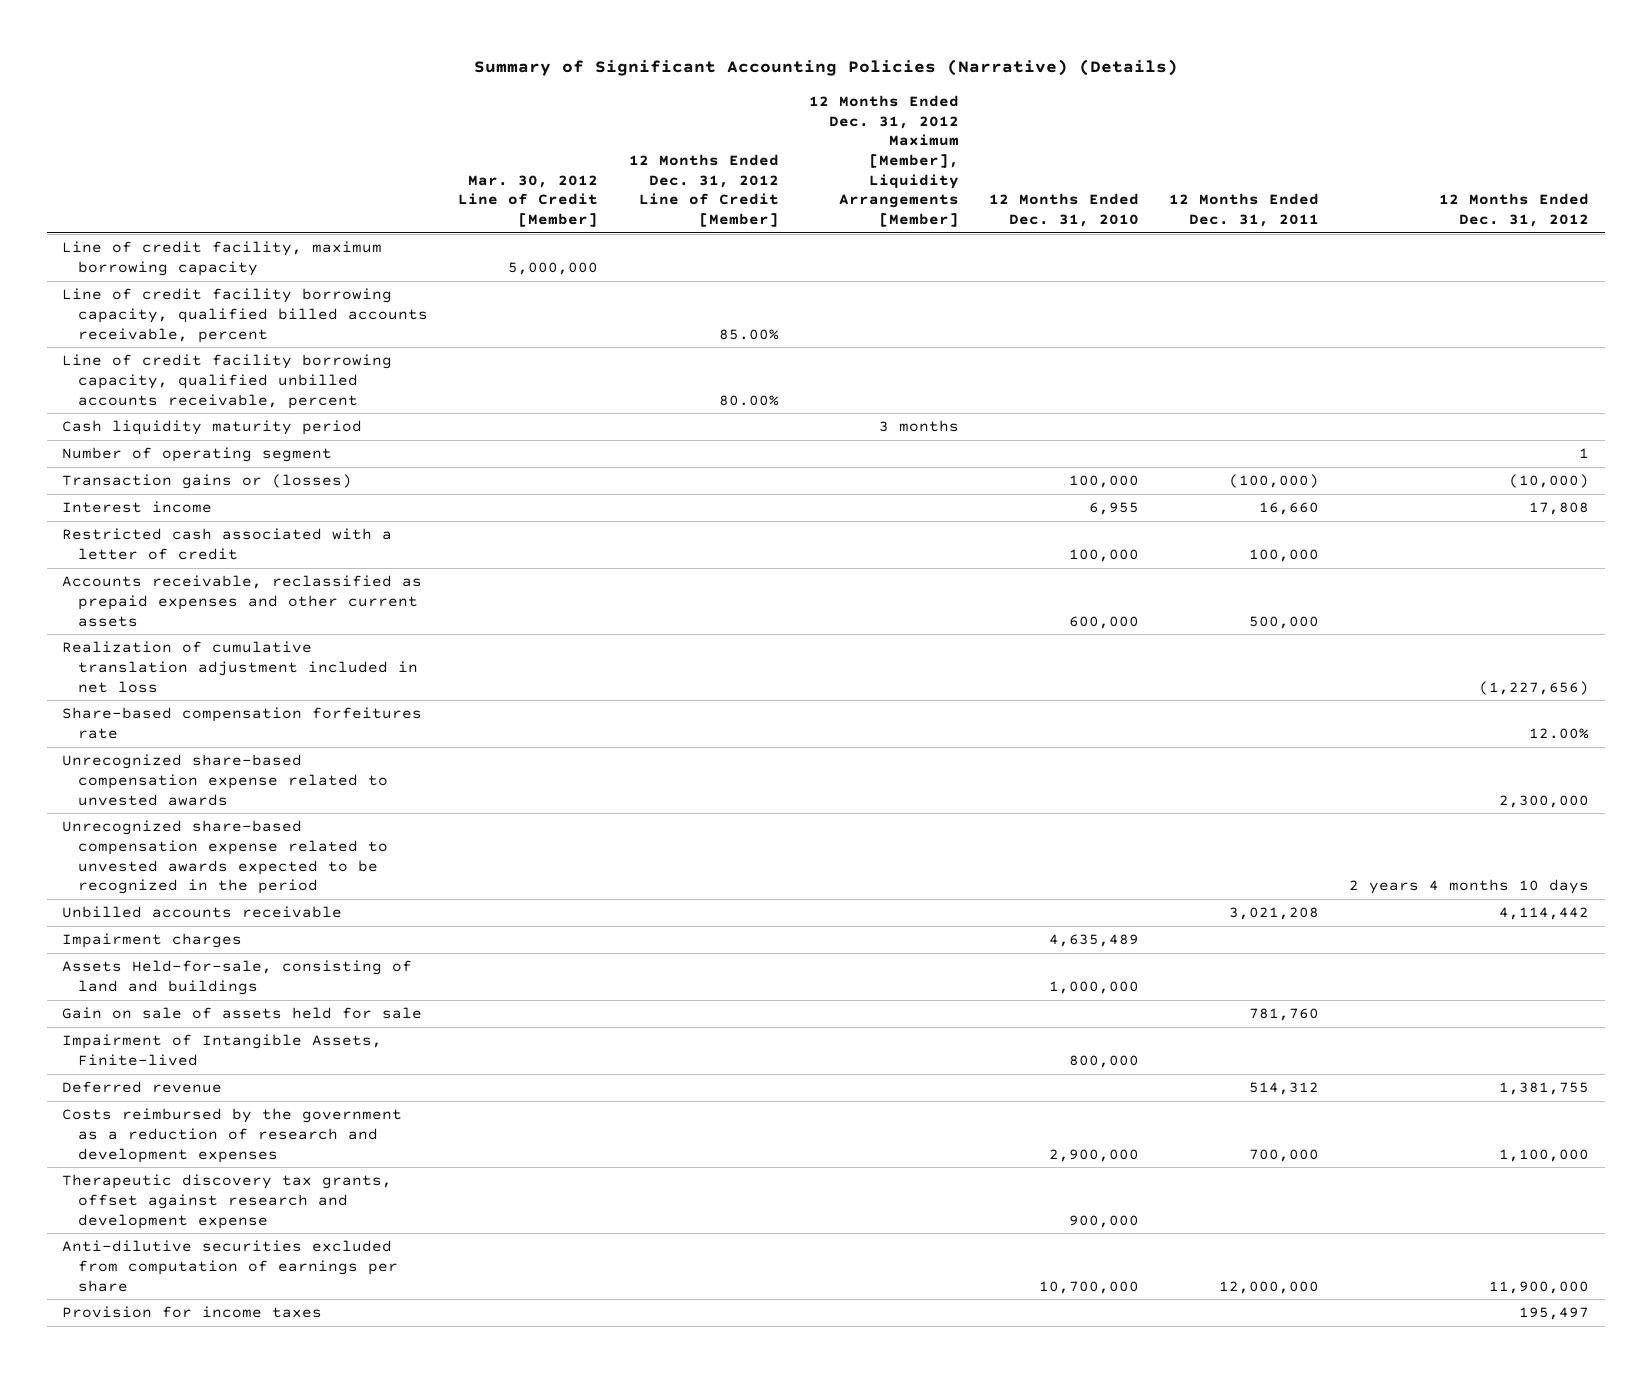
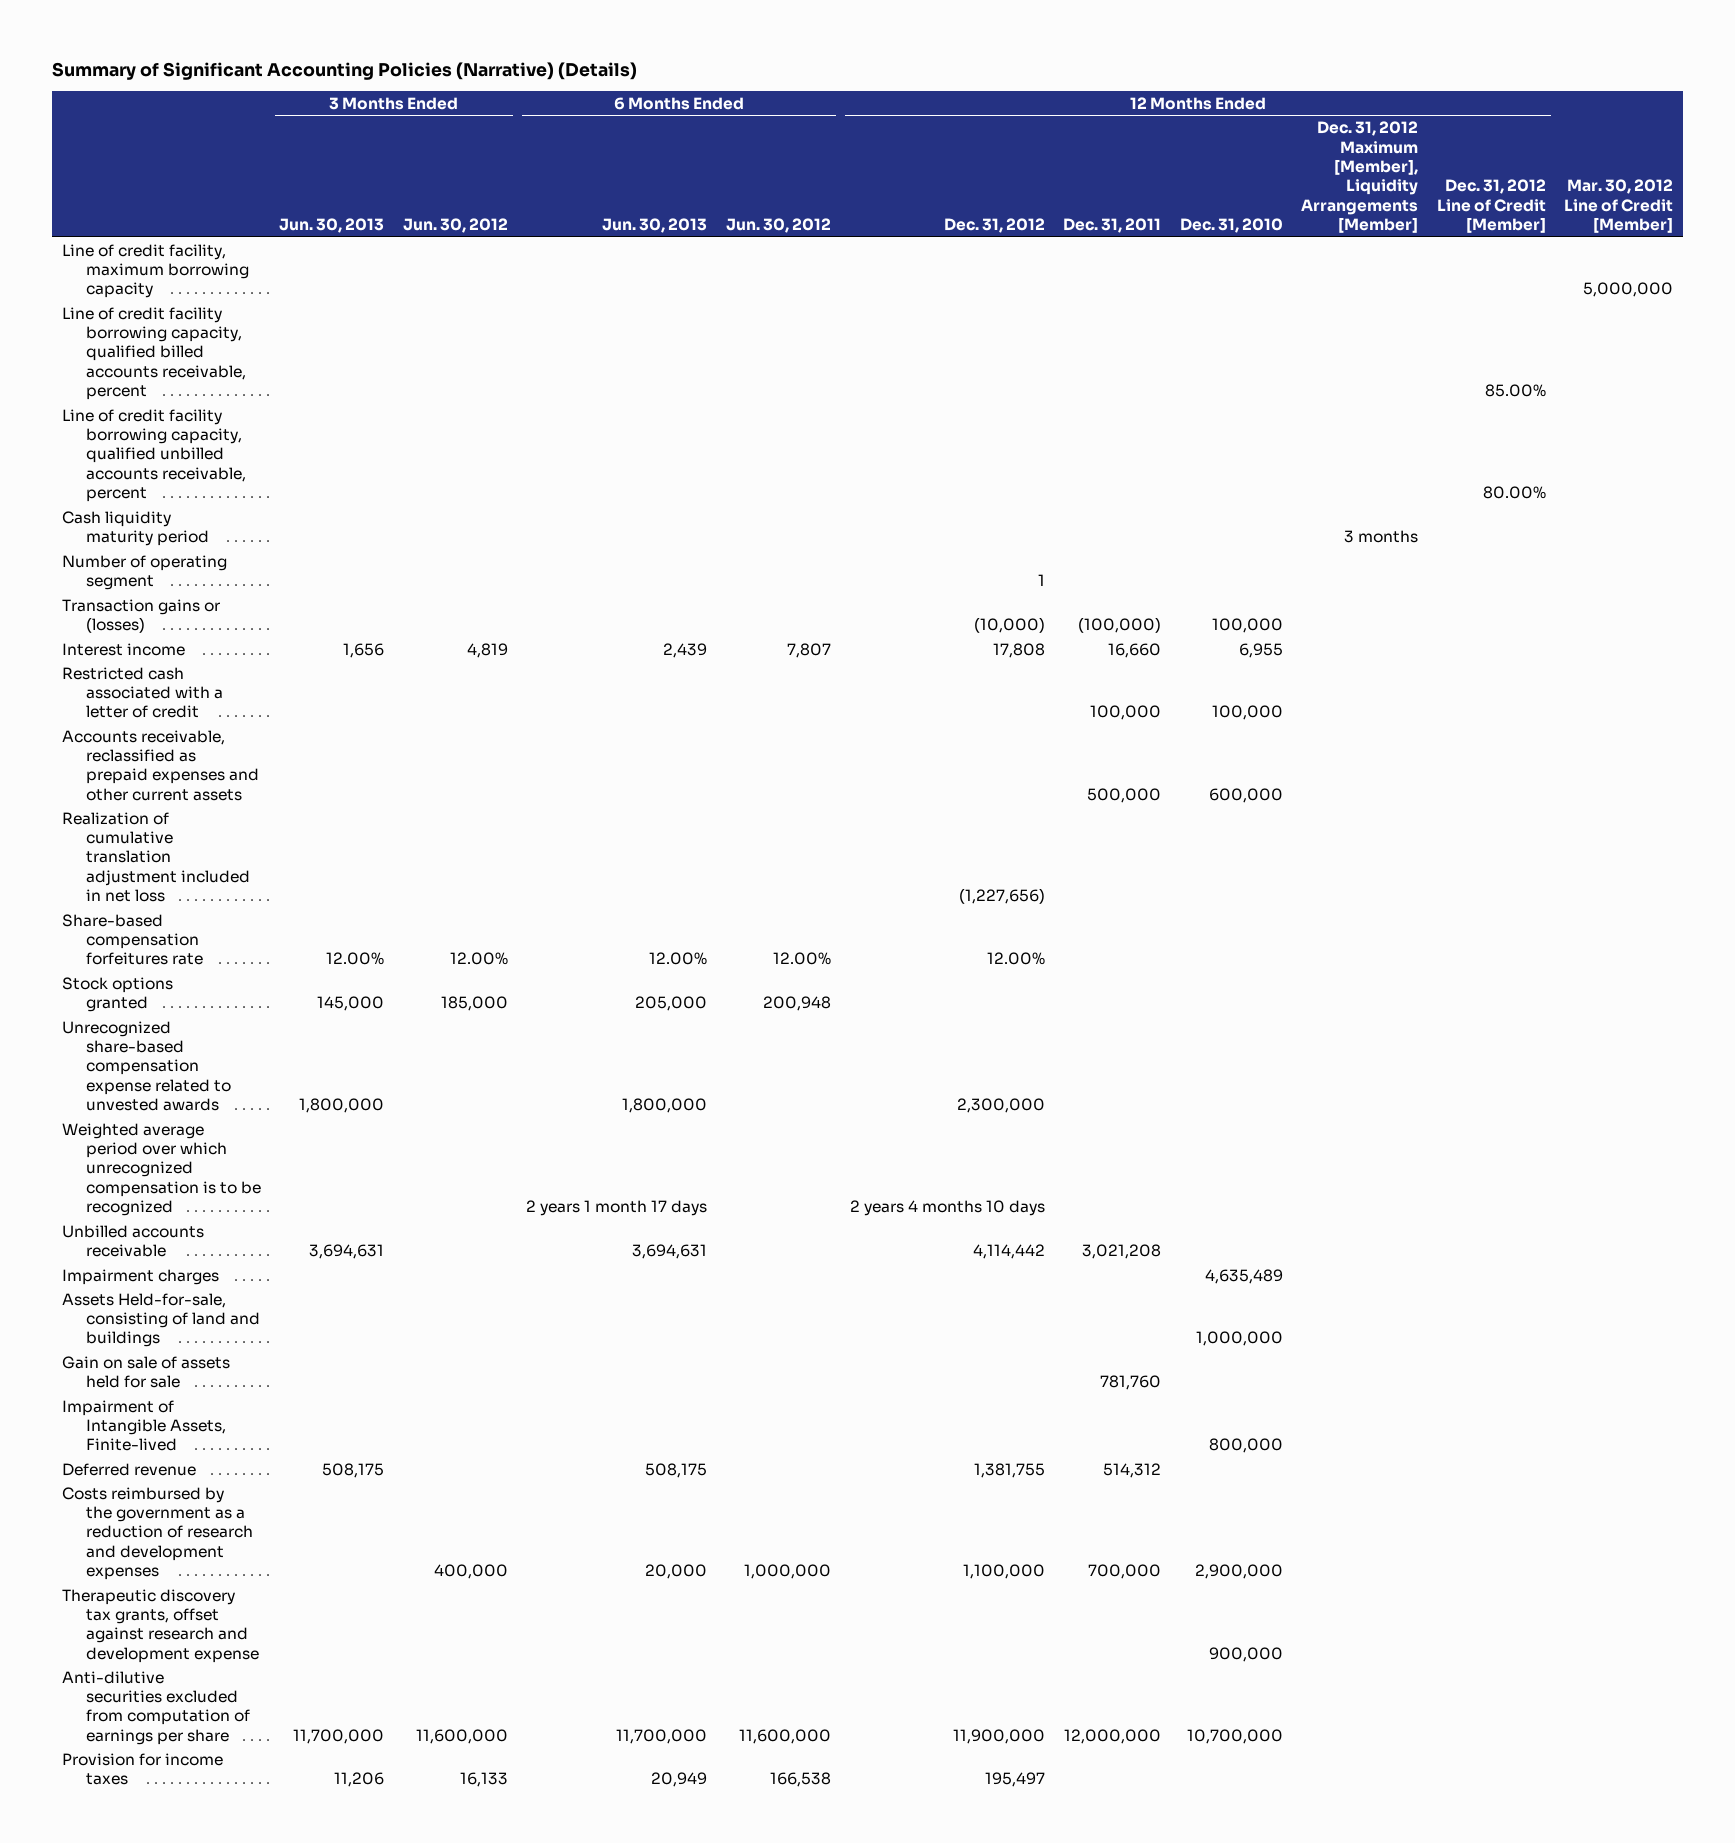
- | Mar. 30, 2012 Line of Credit [Member] | 12 Months Ended Dec. 31, 2012 Line of Credit [Member] | 12 Months Ended Dec. 31, 2012 Maximum [Member], Liquidity Arrangements [Member] | 12 Months Ended Dec. 31, 2010 | 12 Months Ended Dec. 31, 2011 | 12 Months Ended Dec. 31, 2012
+ | 3 Months Ended Jun. 30, 2013 | 3 Months Ended Jun. 30, 2012 | 6 Months Ended Jun. 30, 2013 | 6 Months Ended Jun. 30, 2012 | 12 Months Ended Dec. 31, 2012 | 12 Months Ended Dec. 31, 2011 | 12 Months Ended Dec. 31, 2010 | 12 Months Ended Dec. 31, 2012 Maximum [Member], Liquidity Arrangements [Member] | 12 Months Ended Dec. 31, 2012 Line of Credit [Member] | Mar. 30, 2012 Line of Credit [Member]
+ Stock options granted | 145,000 | 185,000 | 205,000 | 200,948 | | | | | |
- Unrecognized share-based compensation expense related to unvested awards expected to be recognized in the period | | | | | | 2 years 4 months 10 days
+ Weighted average period over which unrecognized compensation is to be recognized | | | 2 years 1 month 17 days | | 2 years 4 months 10 days | | | | |

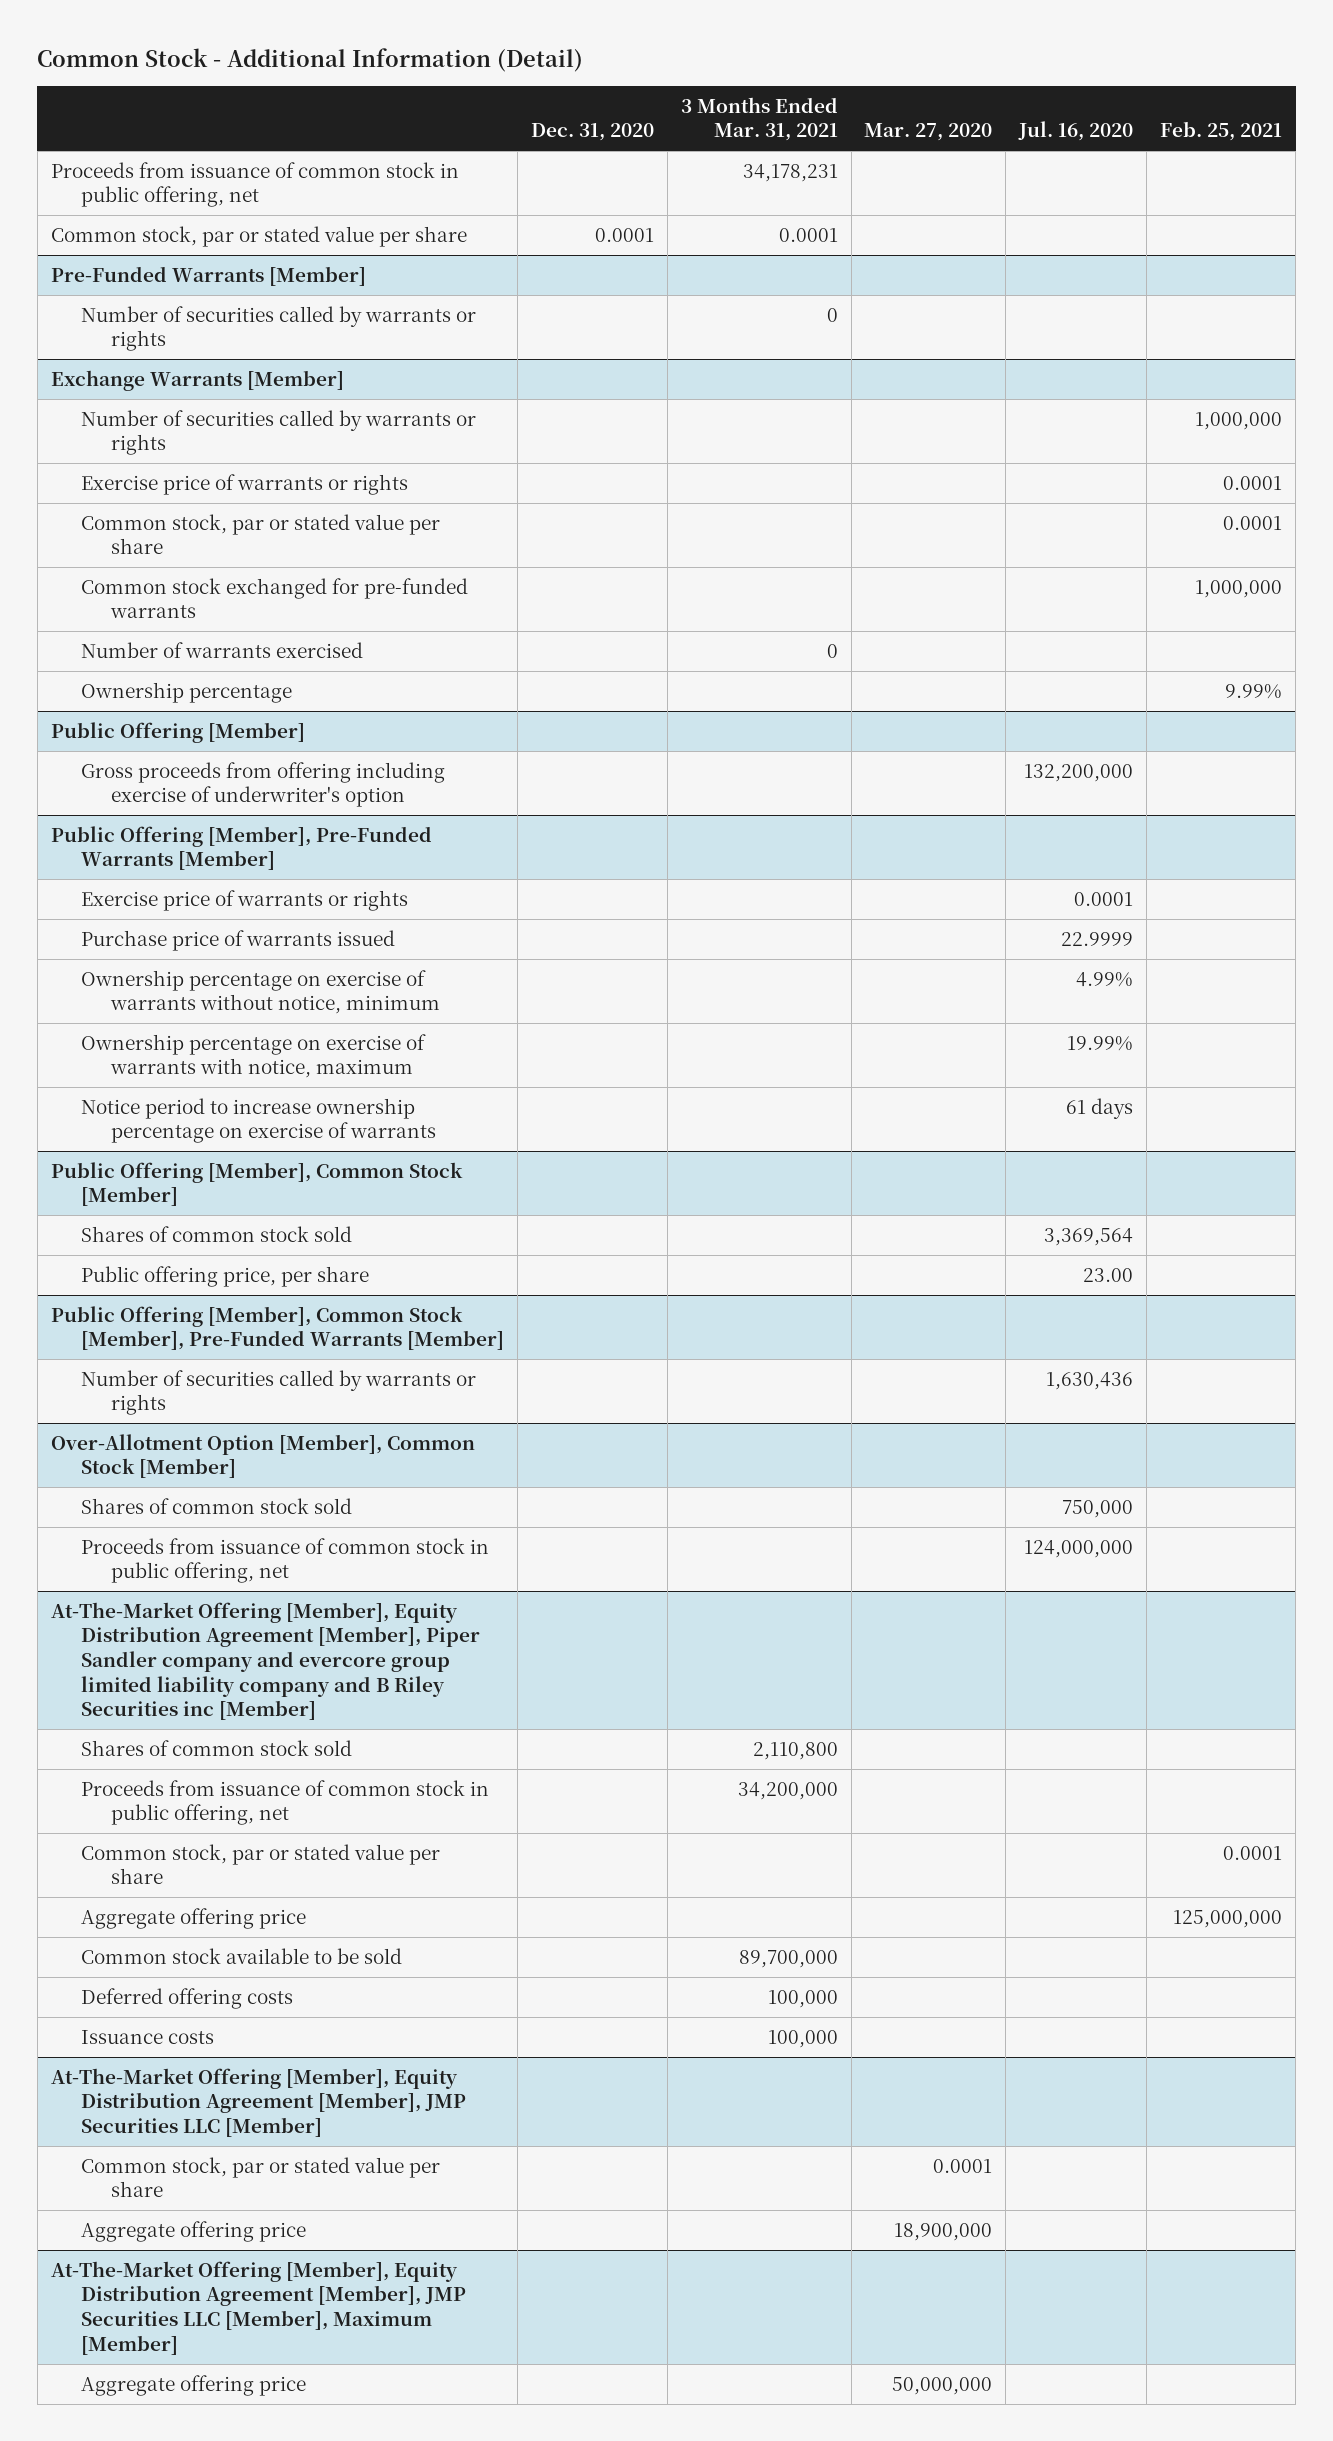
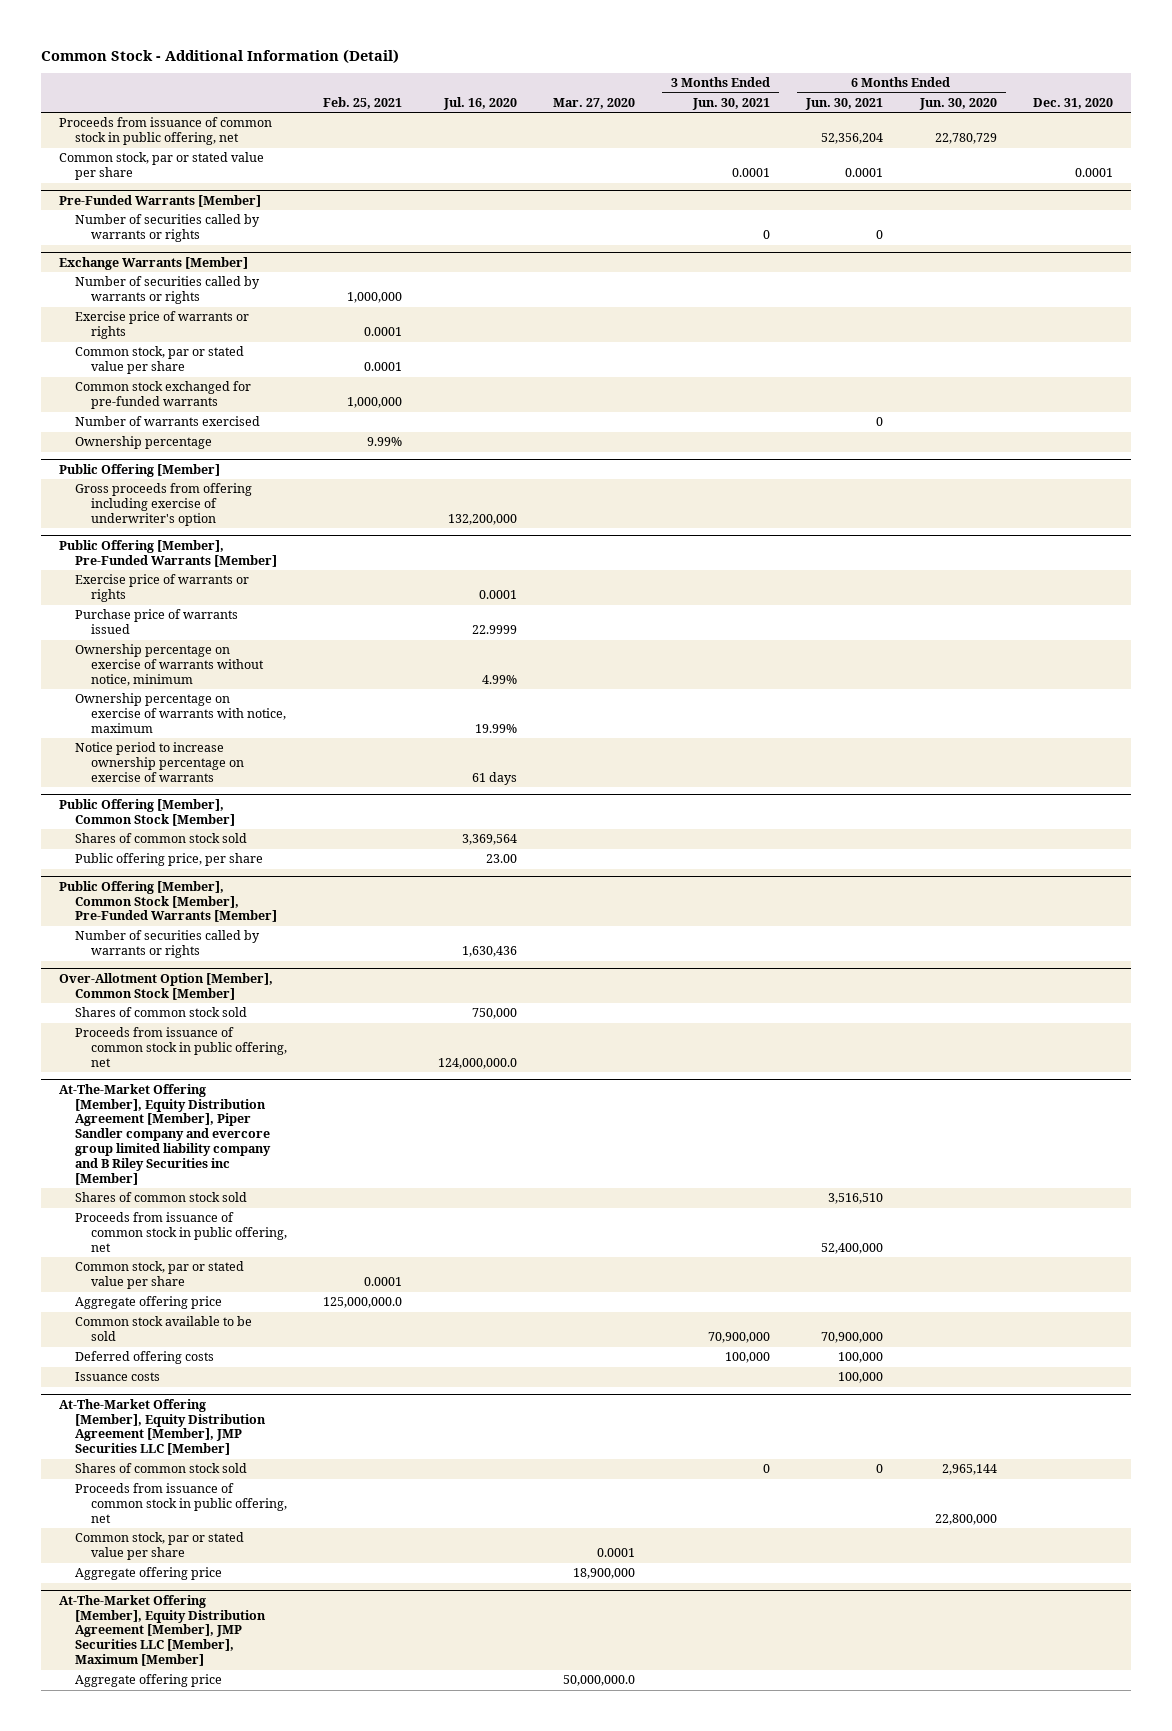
- | Dec. 31, 2020 | 3 Months Ended Mar. 31, 2021 | Mar. 27, 2020 | Jul. 16, 2020 | Feb. 25, 2021
+ | Feb. 25, 2021 | Jul. 16, 2020 | Mar. 27, 2020 | 3 Months Ended Jun. 30, 2021 | 6 Months Ended Jun. 30, 2021 | 6 Months Ended Jun. 30, 2020 | Dec. 31, 2020
@ Over-Allotment Option [Member], Common Stock [Member]
- Proceeds from issuance of common stock in public offering, net | | | | 124,000,000 |
+ Proceeds from issuance of common stock in public offering, net | | 124,000,000.0 | | | | |
@ At-The-Market Offering [Member], Equity Distribution Agreement [Member], Piper Sandler company and evercore group limited liability company and B Riley Securities inc [Member]
- Aggregate offering price | | | | | 125,000,000
+ Aggregate offering price | 125,000,000.0 | | | | | |
@ At-The-Market Offering [Member], Equity Distribution Agreement [Member], JMP Securities LLC [Member]
+ Shares of common stock sold | | | | 0 | 0 | 2,965,144 |
+ Proceeds from issuance of common stock in public offering, net | | | | | | 22,800,000 |
@ At-The-Market Offering [Member], Equity Distribution Agreement [Member], JMP Securities LLC [Member], Maximum [Member]
- Aggregate offering price | | | 50,000,000 | |
+ Aggregate offering price | | | 50,000,000.0 | | | |

